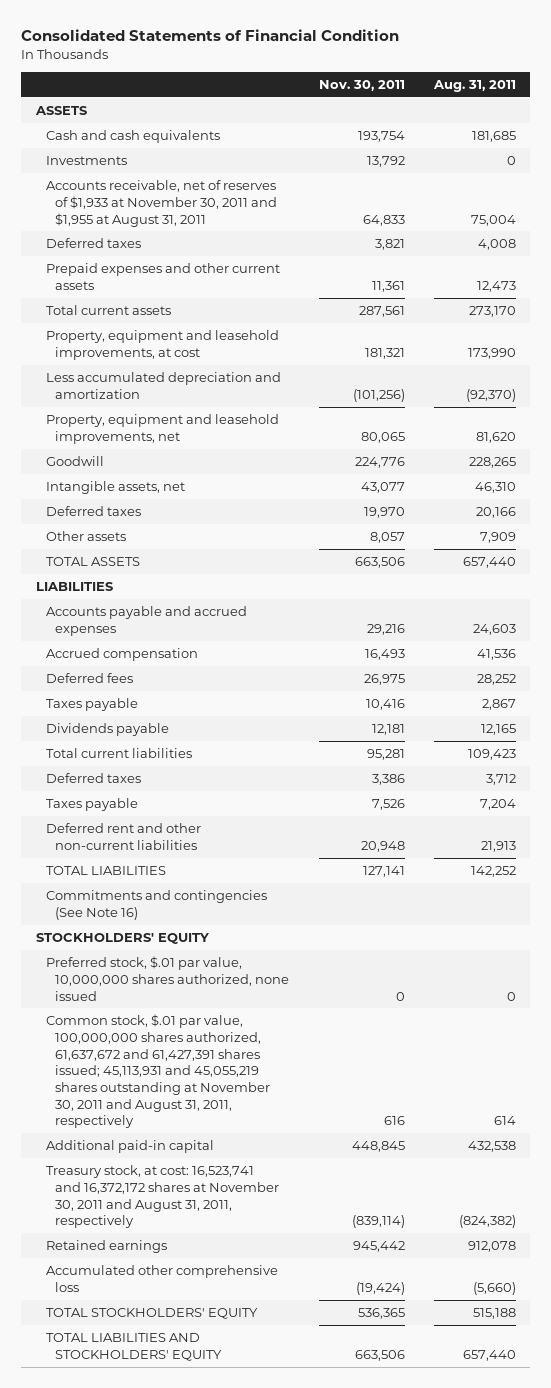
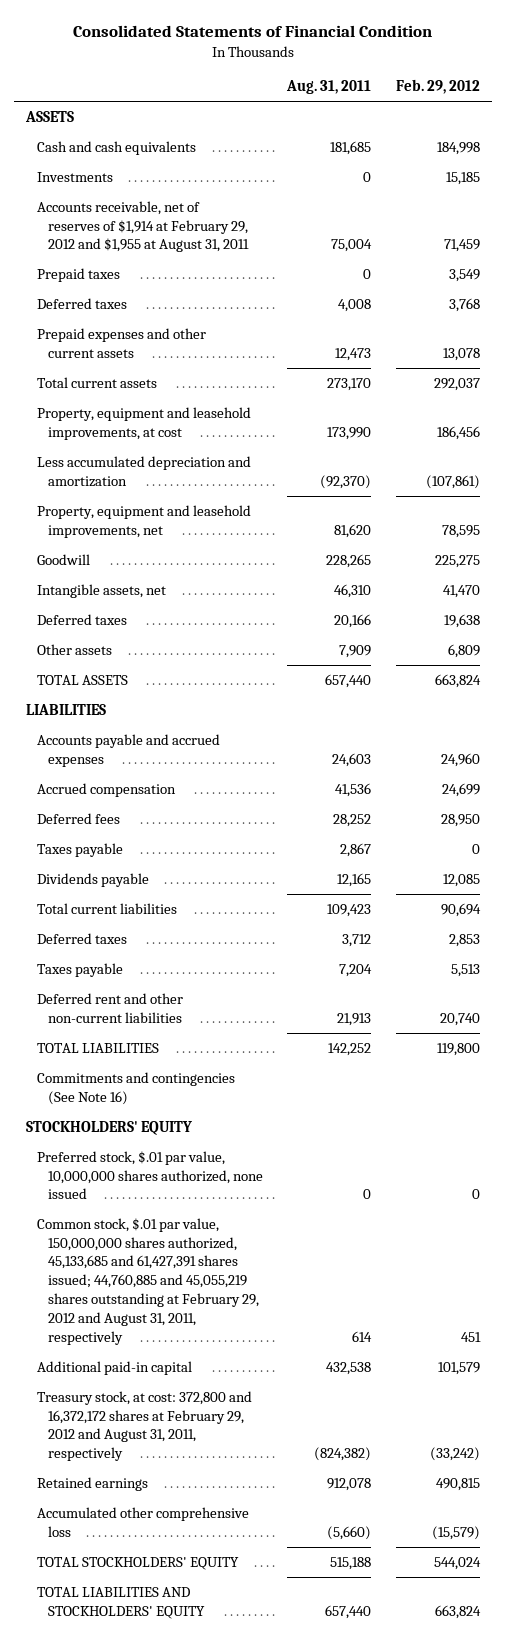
- | Nov. 30, 2011 | Aug. 31, 2011
+ | Aug. 31, 2011 | Feb. 29, 2012
- Accounts receivable, net of reserves of $1,933 at November 30, 2011 and $1,955 at August 31, 2011 | 64,833 | 75,004
+ Accounts receivable, net of reserves of $1,914 at February 29, 2012 and $1,955 at August 31, 2011 | 75,004 | 71,459
+ Prepaid taxes | 0 | 3,549
- Common stock, $.01 par value, 100,000,000 shares authorized, 61,637,672 and 61,427,391 shares issued; 45,113,931 and 45,055,219 shares outstanding at November 30, 2011 and August 31, 2011, respectively | 616 | 614
+ Common stock, $.01 par value, 150,000,000 shares authorized, 45,133,685 and 61,427,391 shares issued; 44,760,885 and 45,055,219 shares outstanding at February 29, 2012 and August 31, 2011, respectively | 614 | 451
- Treasury stock, at cost: 16,523,741 and 16,372,172 shares at November 30, 2011 and August 31, 2011, respectively | (839,114) | (824,382)
+ Treasury stock, at cost: 372,800 and 16,372,172 shares at February 29, 2012 and August 31, 2011, respectively | (824,382) | (33,242)

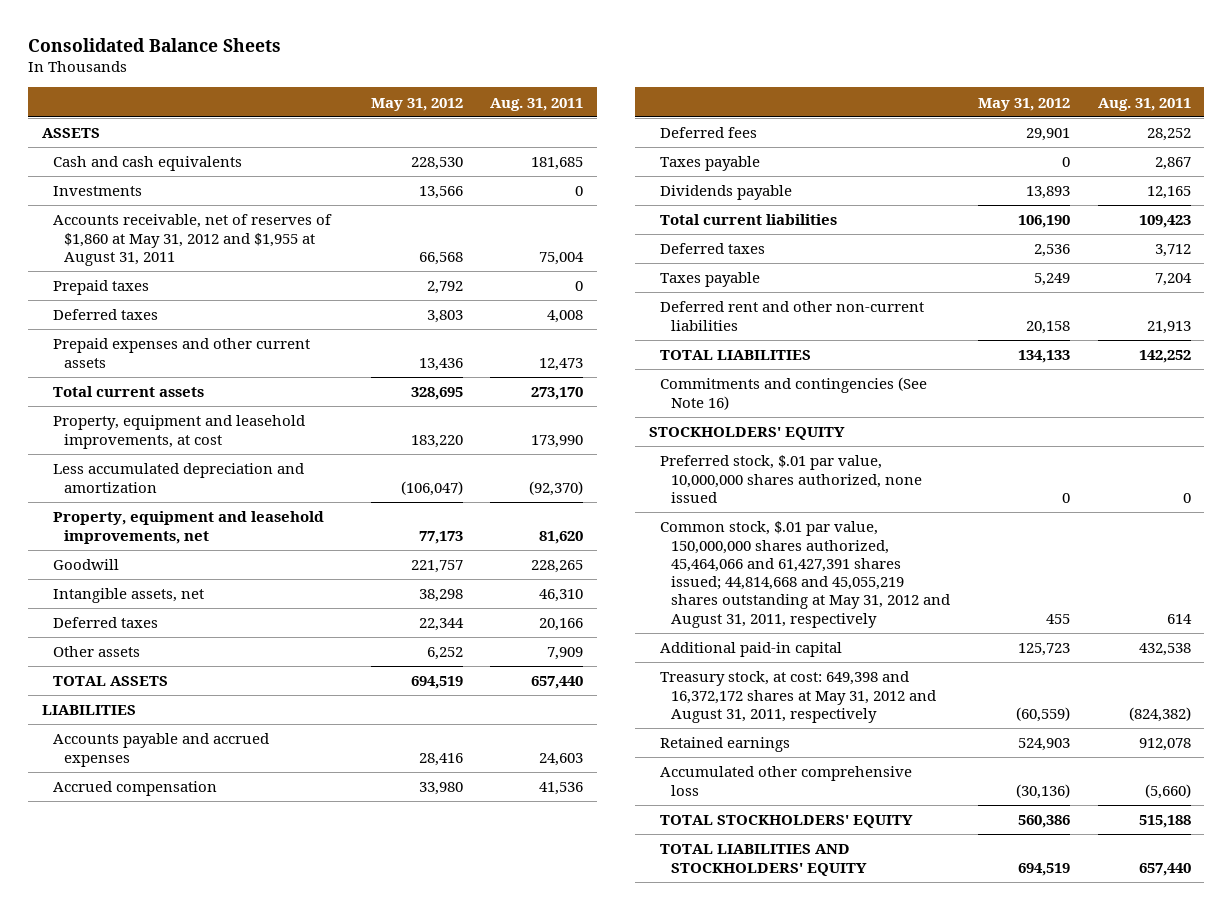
- Consolidated Statements of Financial Condition
+ Consolidated Balance Sheets
- | Aug. 31, 2011 | Feb. 29, 2012
+ | May 31, 2012 | Aug. 31, 2011
- Accounts receivable, net of reserves of $1,914 at February 29, 2012 and $1,955 at August 31, 2011 | 75,004 | 71,459
+ Accounts receivable, net of reserves of $1,860 at May 31, 2012 and $1,955 at August 31, 2011 | 66,568 | 75,004
- Common stock, $.01 par value, 150,000,000 shares authorized, 45,133,685 and 61,427,391 shares issued; 44,760,885 and 45,055,219 shares outstanding at February 29, 2012 and August 31, 2011, respectively | 614 | 451
+ Common stock, $.01 par value, 150,000,000 shares authorized, 45,464,066 and 61,427,391 shares issued; 44,814,668 and 45,055,219 shares outstanding at May 31, 2012 and August 31, 2011, respectively | 455 | 614
- Treasury stock, at cost: 372,800 and 16,372,172 shares at February 29, 2012 and August 31, 2011, respectively | (824,382) | (33,242)
+ Treasury stock, at cost: 649,398 and 16,372,172 shares at May 31, 2012 and August 31, 2011, respectively | (60,559) | (824,382)

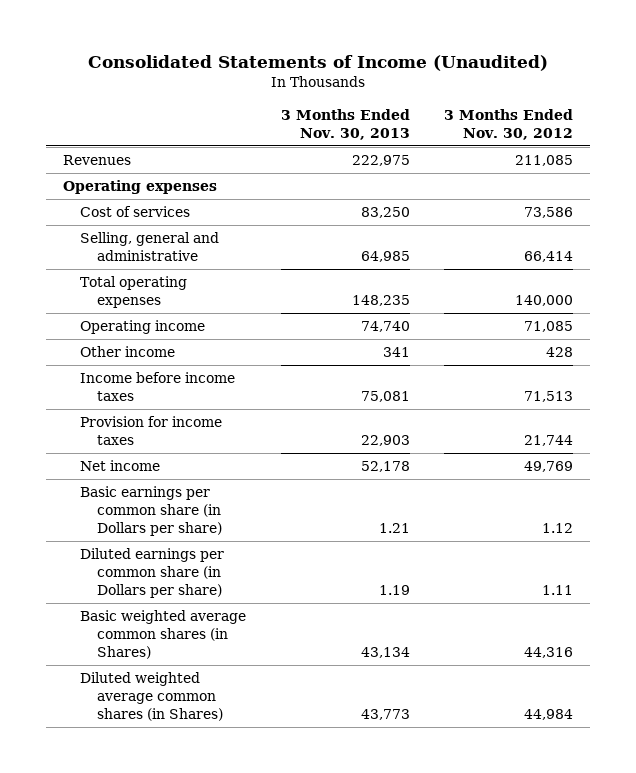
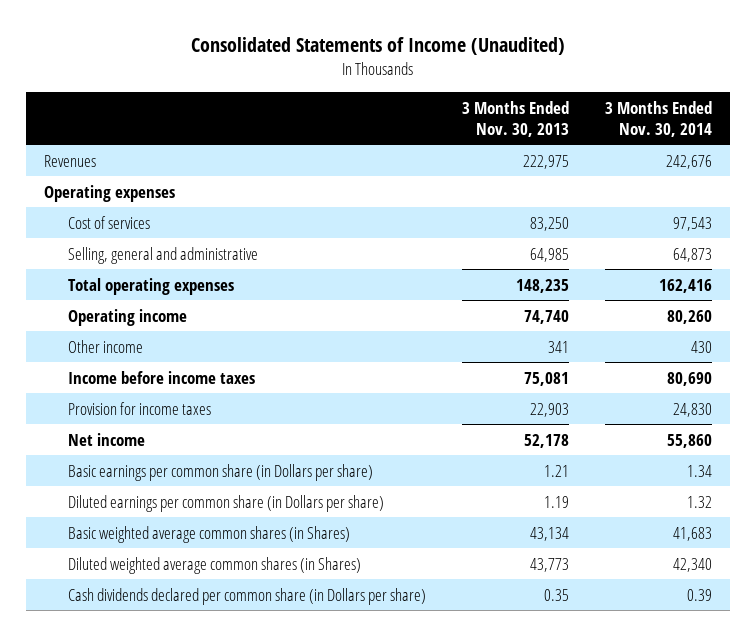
- | 3 Months Ended Nov. 30, 2013 | 3 Months Ended Nov. 30, 2012
+ | 3 Months Ended Nov. 30, 2013 | 3 Months Ended Nov. 30, 2014
+ Cash dividends declared per common share (in Dollars per share) | 0.35 | 0.39

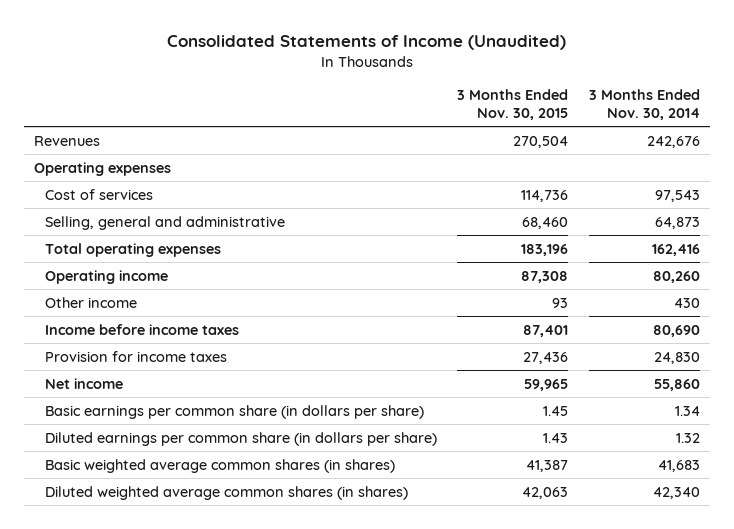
- | 3 Months Ended Nov. 30, 2013 | 3 Months Ended Nov. 30, 2014
+ | 3 Months Ended Nov. 30, 2015 | 3 Months Ended Nov. 30, 2014
- Basic earnings per common share (in Dollars per share) | 1.21 | 1.34
- Diluted earnings per common share (in Dollars per share) | 1.19 | 1.32
- Basic weighted average common shares (in Shares) | 43,134 | 41,683
- Diluted weighted average common shares (in Shares) | 43,773 | 42,340
- Cash dividends declared per common share (in Dollars per share) | 0.35 | 0.39
+ Basic earnings per common share (in dollars per share) | 1.45 | 1.34
+ Diluted earnings per common share (in dollars per share) | 1.43 | 1.32
+ Basic weighted average common shares (in shares) | 41,387 | 41,683
+ Diluted weighted average common shares (in shares) | 42,063 | 42,340

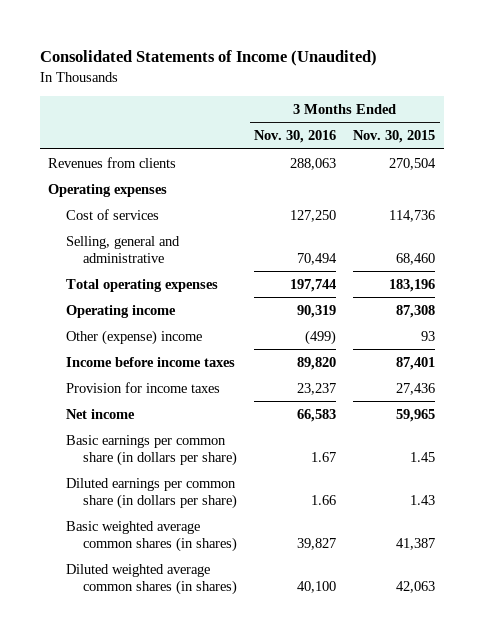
- | 3 Months Ended Nov. 30, 2015 | 3 Months Ended Nov. 30, 2014
+ | 3 Months Ended Nov. 30, 2016 | 3 Months Ended Nov. 30, 2015
- Revenues | 270,504 | 242,676
+ Revenues from clients | 288,063 | 270,504
- Other income | 93 | 430
+ Other (expense) income | (499) | 93

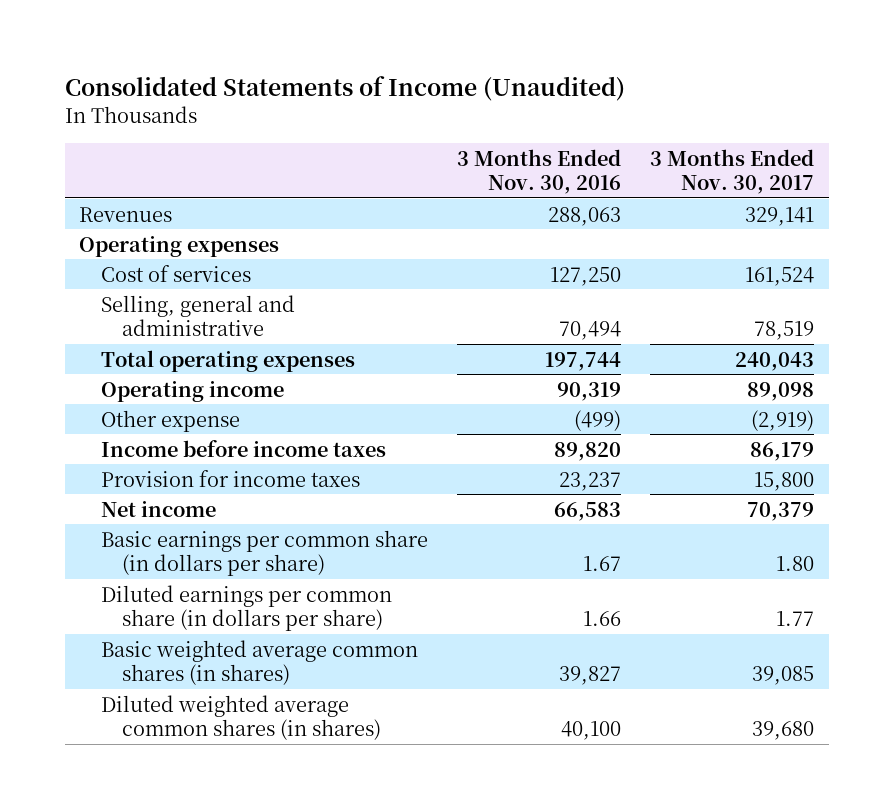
- | 3 Months Ended Nov. 30, 2016 | 3 Months Ended Nov. 30, 2015
+ | 3 Months Ended Nov. 30, 2016 | 3 Months Ended Nov. 30, 2017
- Revenues from clients | 288,063 | 270,504
+ Revenues | 288,063 | 329,141
- Other (expense) income | (499) | 93
+ Other expense | (499) | (2,919)

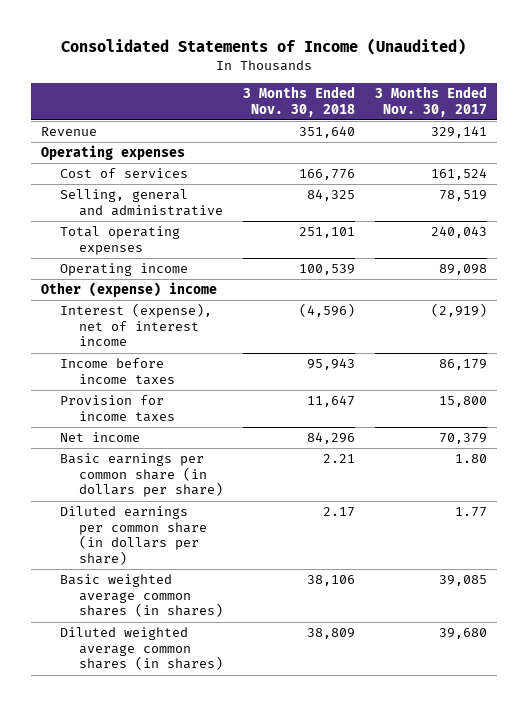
- | 3 Months Ended Nov. 30, 2016 | 3 Months Ended Nov. 30, 2017
+ | 3 Months Ended Nov. 30, 2018 | 3 Months Ended Nov. 30, 2017
- Revenues | 288,063 | 329,141
+ Revenue | 351,640 | 329,141
- Other expense | (499) | (2,919)
+ Other (expense) income
+ Interest (expense), net of interest income | (4,596) | (2,919)

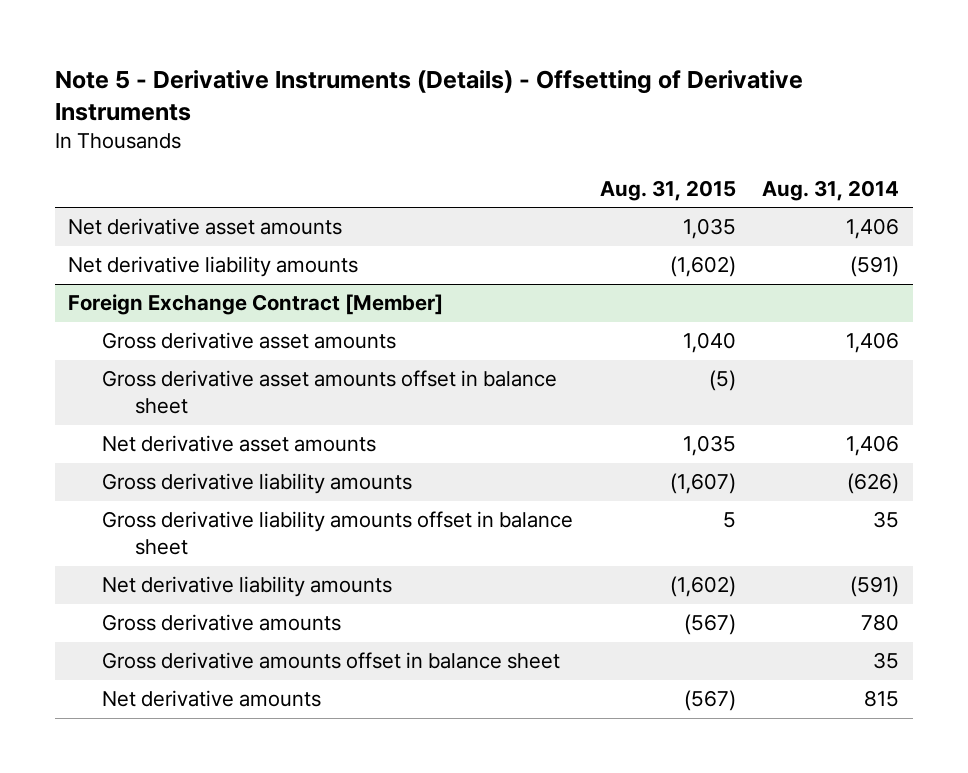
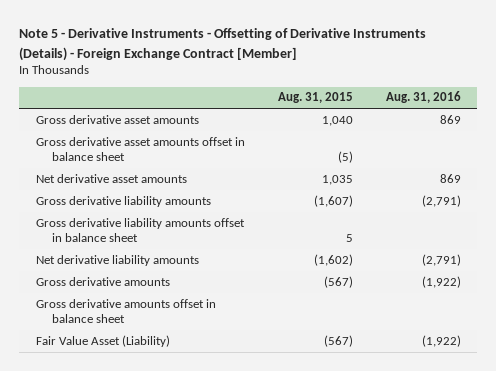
- Note 5 - Derivative Instruments (Details) - Offsetting of Derivative Instruments
+ Note 5 - Derivative Instruments - Offsetting of Derivative Instruments (Details) - Foreign Exchange Contract [Member]
- | Aug. 31, 2015 | Aug. 31, 2014
+ | Aug. 31, 2015 | Aug. 31, 2016
- Net derivative asset amounts | 1,035 | 1,406
- Net derivative liability amounts | (1,602) | (591)
- Foreign Exchange Contract [Member]
- Net derivative amounts | (567) | 815
+ Fair Value Asset (Liability) | (567) | (1,922)

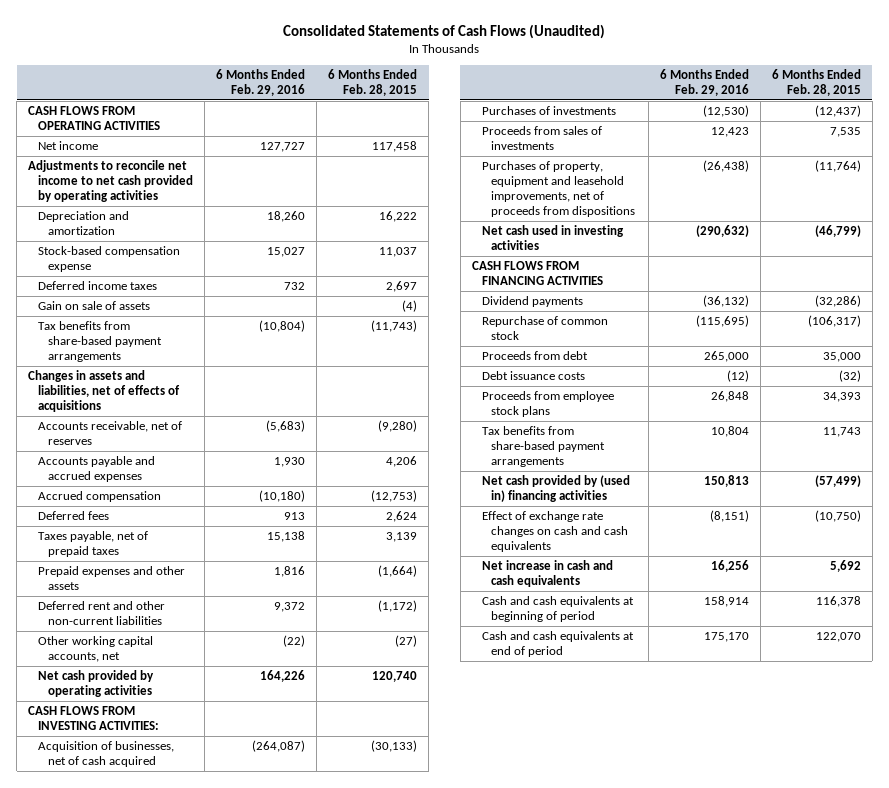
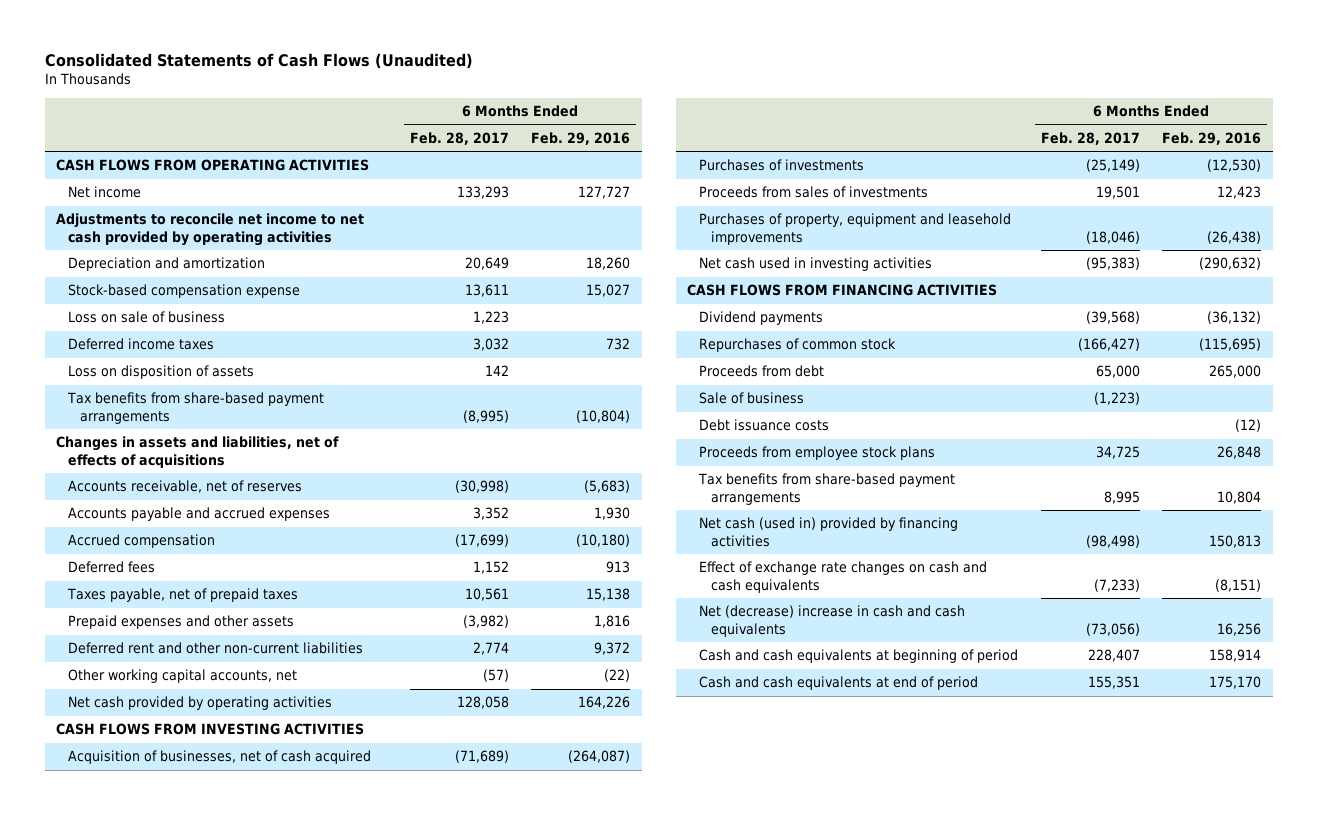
- | 6 Months Ended Feb. 29, 2016 | 6 Months Ended Feb. 28, 2015
+ | 6 Months Ended Feb. 28, 2017 | 6 Months Ended Feb. 29, 2016
+ Loss on sale of business | 1,223 |
- Gain on sale of assets | | (4)
+ Loss on disposition of assets | 142 |
- CASH FLOWS FROM INVESTING ACTIVITIES:
+ CASH FLOWS FROM INVESTING ACTIVITIES
- Purchases of property, equipment and leasehold improvements, net of proceeds from dispositions | (26,438) | (11,764)
+ Purchases of property, equipment and leasehold improvements | (18,046) | (26,438)
- Repurchase of common stock | (115,695) | (106,317)
+ Repurchases of common stock | (166,427) | (115,695)
+ Sale of business | (1,223) |
- Net cash provided by (used in) financing activities | 150,813 | (57,499)
+ Net cash (used in) provided by financing activities | (98,498) | 150,813
- Net increase in cash and cash equivalents | 16,256 | 5,692
+ Net (decrease) increase in cash and cash equivalents | (73,056) | 16,256

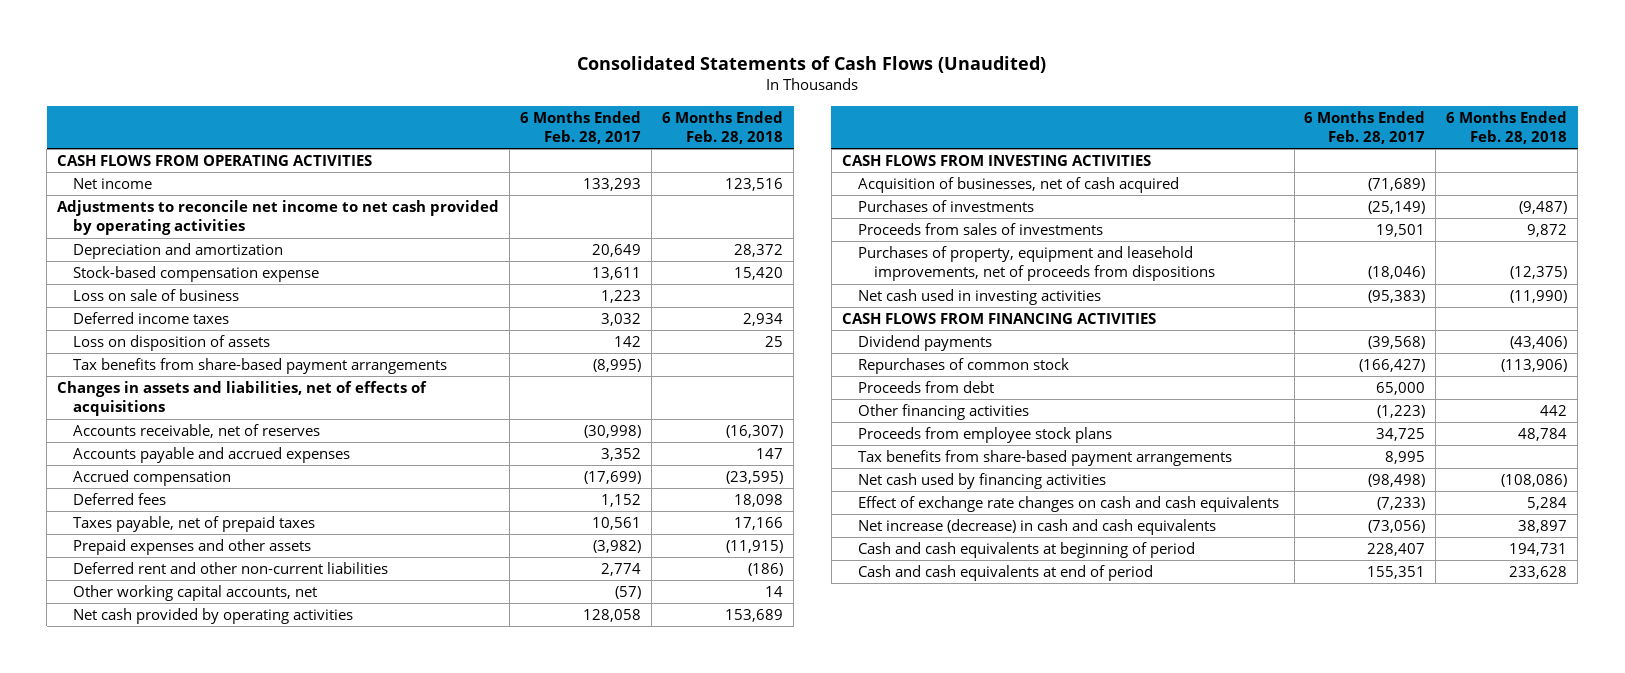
- | 6 Months Ended Feb. 28, 2017 | 6 Months Ended Feb. 29, 2016
+ | 6 Months Ended Feb. 28, 2017 | 6 Months Ended Feb. 28, 2018
- Purchases of property, equipment and leasehold improvements | (18,046) | (26,438)
+ Purchases of property, equipment and leasehold improvements, net of proceeds from dispositions | (18,046) | (12,375)
- Sale of business | (1,223) |
- Debt issuance costs | | (12)
+ Other financing activities | (1,223) | 442
- Net cash (used in) provided by financing activities | (98,498) | 150,813
+ Net cash used by financing activities | (98,498) | (108,086)
- Net (decrease) increase in cash and cash equivalents | (73,056) | 16,256
+ Net increase (decrease) in cash and cash equivalents | (73,056) | 38,897

